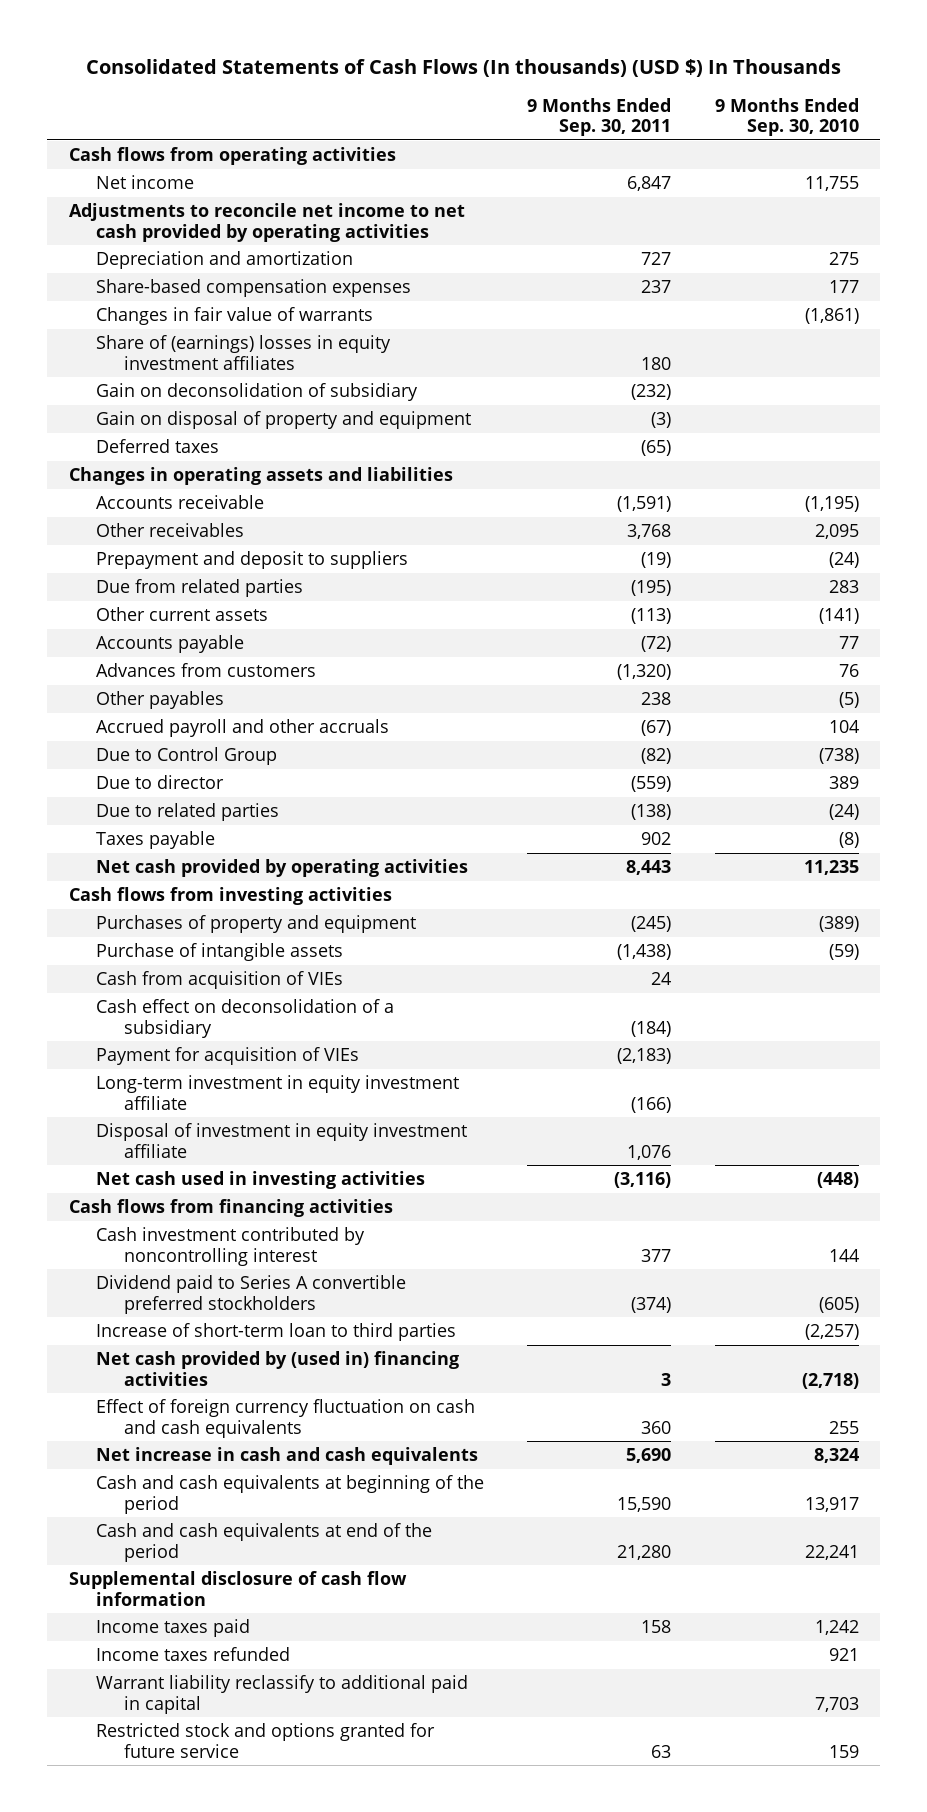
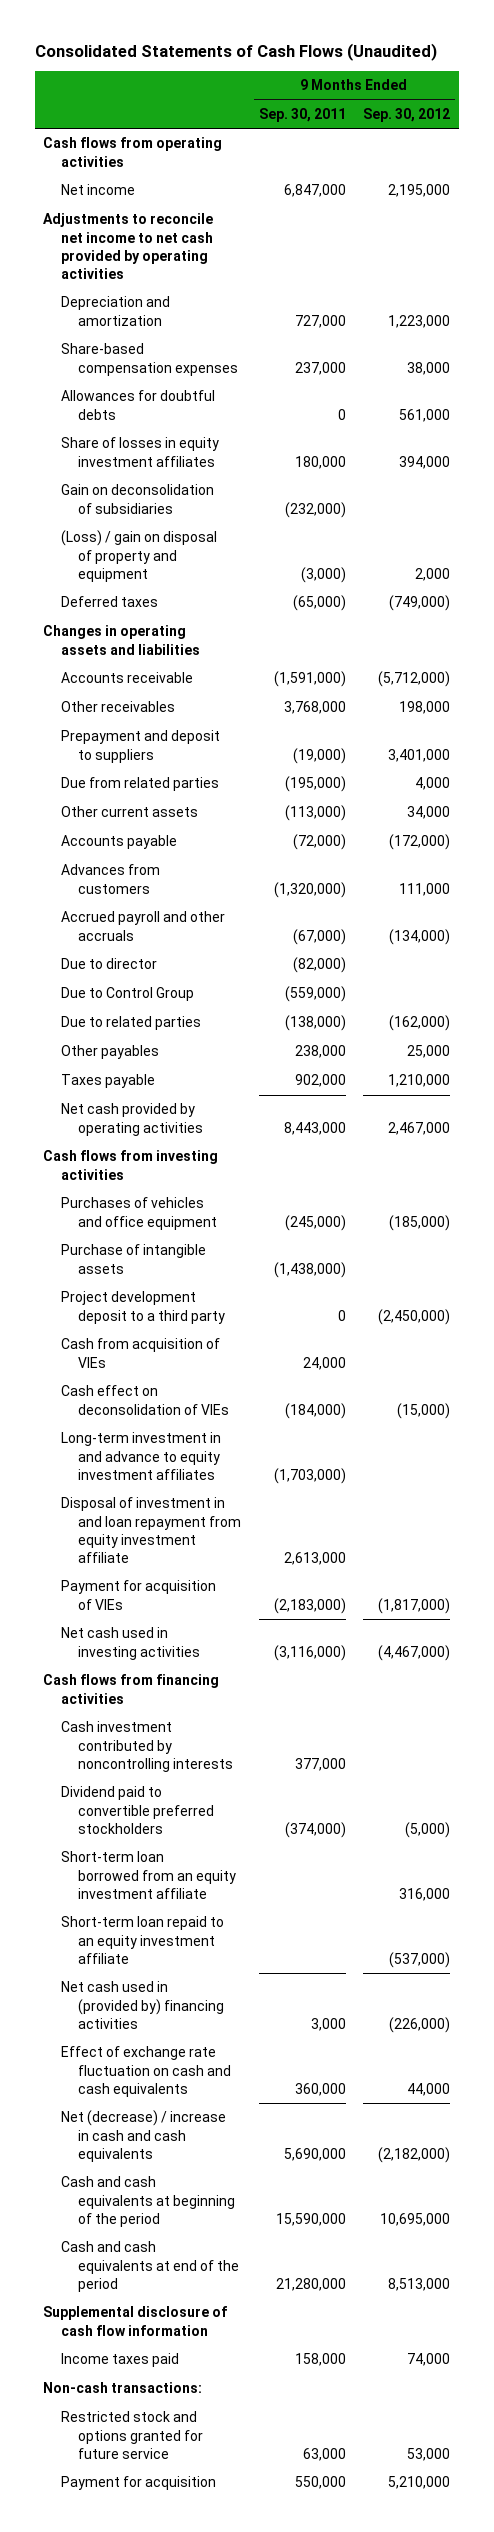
- Consolidated Statements of Cash Flows (In thousands) (USD $) In Thousands
+ Consolidated Statements of Cash Flows (Unaudited)
- | 9 Months Ended Sep. 30, 2011 | 9 Months Ended Sep. 30, 2010
+ | 9 Months Ended Sep. 30, 2011 | 9 Months Ended Sep. 30, 2012
- Net income | 6,847 | 11,755
+ Net income | 6,847,000 | 2,195,000
- Depreciation and amortization | 727 | 275
- Share-based compensation expenses | 237 | 177
- Changes in fair value of warrants | | (1,861)
- Share of (earnings) losses in equity investment affiliates | 180 |
- Gain on deconsolidation of subsidiary | (232) |
- Gain on disposal of property and equipment | (3) |
- Deferred taxes | (65) |
+ Depreciation and amortization | 727,000 | 1,223,000
+ Share-based compensation expenses | 237,000 | 38,000
+ Allowances for doubtful debts | 0 | 561,000
+ Share of losses in equity investment affiliates | 180,000 | 394,000
+ Gain on deconsolidation of subsidiaries | (232,000) |
+ (Loss) / gain on disposal of property and equipment | (3,000) | 2,000
+ Deferred taxes | (65,000) | (749,000)
- Accounts receivable | (1,591) | (1,195)
- Other receivables | 3,768 | 2,095
- Prepayment and deposit to suppliers | (19) | (24)
- Due from related parties | (195) | 283
- Other current assets | (113) | (141)
- Accounts payable | (72) | 77
- Advances from customers | (1,320) | 76
- Other payables | 238 | (5)
- Accrued payroll and other accruals | (67) | 104
- Due to Control Group | (82) | (738)
- Due to director | (559) | 389
- Due to related parties | (138) | (24)
- Taxes payable | 902 | (8)
- Net cash provided by operating activities | 8,443 | 11,235
+ Accounts receivable | (1,591,000) | (5,712,000)
+ Other receivables | 3,768,000 | 198,000
+ Prepayment and deposit to suppliers | (19,000) | 3,401,000
+ Due from related parties | (195,000) | 4,000
+ Other current assets | (113,000) | 34,000
+ Accounts payable | (72,000) | (172,000)
+ Advances from customers | (1,320,000) | 111,000
+ Accrued payroll and other accruals | (67,000) | (134,000)
+ Due to director | (82,000) |
+ Due to Control Group | (559,000) |
+ Due to related parties | (138,000) | (162,000)
+ Other payables | 238,000 | 25,000
+ Taxes payable | 902,000 | 1,210,000
+ Net cash provided by operating activities | 8,443,000 | 2,467,000
- Purchases of property and equipment | (245) | (389)
- Purchase of intangible assets | (1,438) | (59)
- Cash from acquisition of VIEs | 24 |
- Cash effect on deconsolidation of a subsidiary | (184) |
- Payment for acquisition of VIEs | (2,183) |
- Long-term investment in equity investment affiliate | (166) |
- Disposal of investment in equity investment affiliate | 1,076 |
- Net cash used in investing activities | (3,116) | (448)
+ Purchases of vehicles and office equipment | (245,000) | (185,000)
+ Purchase of intangible assets | (1,438,000) |
+ Project development deposit to a third party | 0 | (2,450,000)
+ Cash from acquisition of VIEs | 24,000 |
+ Cash effect on deconsolidation of VIEs | (184,000) | (15,000)
+ Long-term investment in and advance to equity investment affiliates | (1,703,000) |
+ Disposal of investment in and loan repayment from equity investment affiliate | 2,613,000 |
+ Payment for acquisition of VIEs | (2,183,000) | (1,817,000)
+ Net cash used in investing activities | (3,116,000) | (4,467,000)
- Cash investment contributed by noncontrolling interest | 377 | 144
- Dividend paid to Series A convertible preferred stockholders | (374) | (605)
- Increase of short-term loan to third parties | | (2,257)
- Net cash provided by (used in) financing activities | 3 | (2,718)
- Effect of foreign currency fluctuation on cash and cash equivalents | 360 | 255
- Net increase in cash and cash equivalents | 5,690 | 8,324
- Cash and cash equivalents at beginning of the period | 15,590 | 13,917
- Cash and cash equivalents at end of the period | 21,280 | 22,241
+ Cash investment contributed by noncontrolling interests | 377,000 |
+ Dividend paid to convertible preferred stockholders | (374,000) | (5,000)
+ Short-term loan borrowed from an equity investment affiliate | | 316,000
+ Short-term loan repaid to an equity investment affiliate | | (537,000)
+ Net cash used in (provided by) financing activities | 3,000 | (226,000)
+ Effect of exchange rate fluctuation on cash and cash equivalents | 360,000 | 44,000
+ Net (decrease) / increase in cash and cash equivalents | 5,690,000 | (2,182,000)
+ Cash and cash equivalents at beginning of the period | 15,590,000 | 10,695,000
+ Cash and cash equivalents at end of the period | 21,280,000 | 8,513,000
- Income taxes paid | 158 | 1,242
- Income taxes refunded | | 921
- Warrant liability reclassify to additional paid in capital | | 7,703
- Restricted stock and options granted for future service | 63 | 159
+ Income taxes paid | 158,000 | 74,000
+ Non-cash transactions:
+ Restricted stock and options granted for future service | 63,000 | 53,000
+ Payment for acquisition | 550,000 | 5,210,000

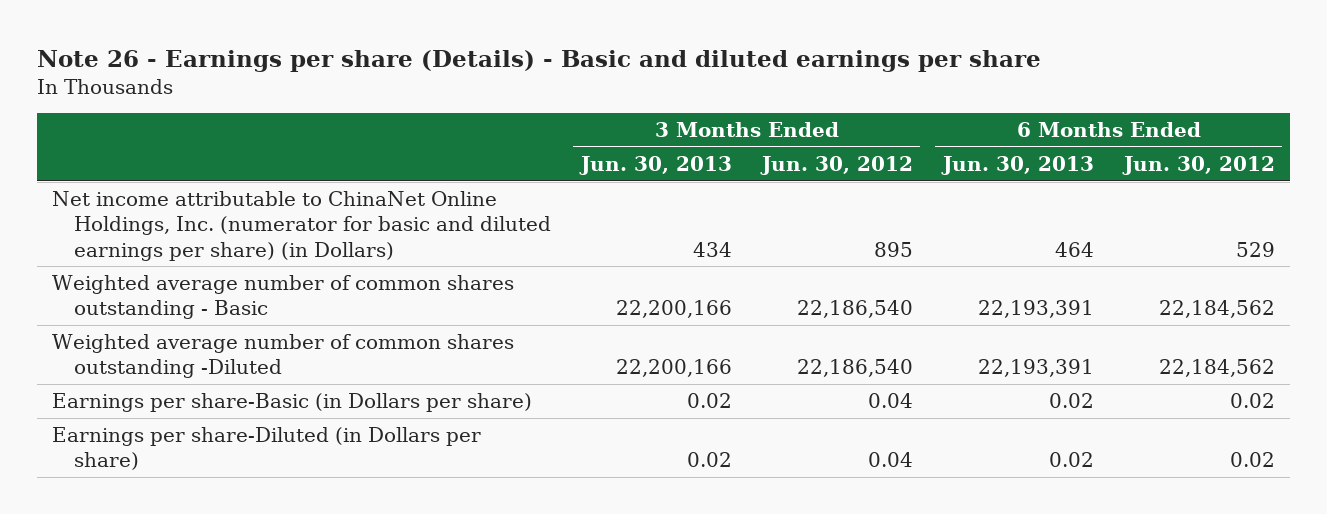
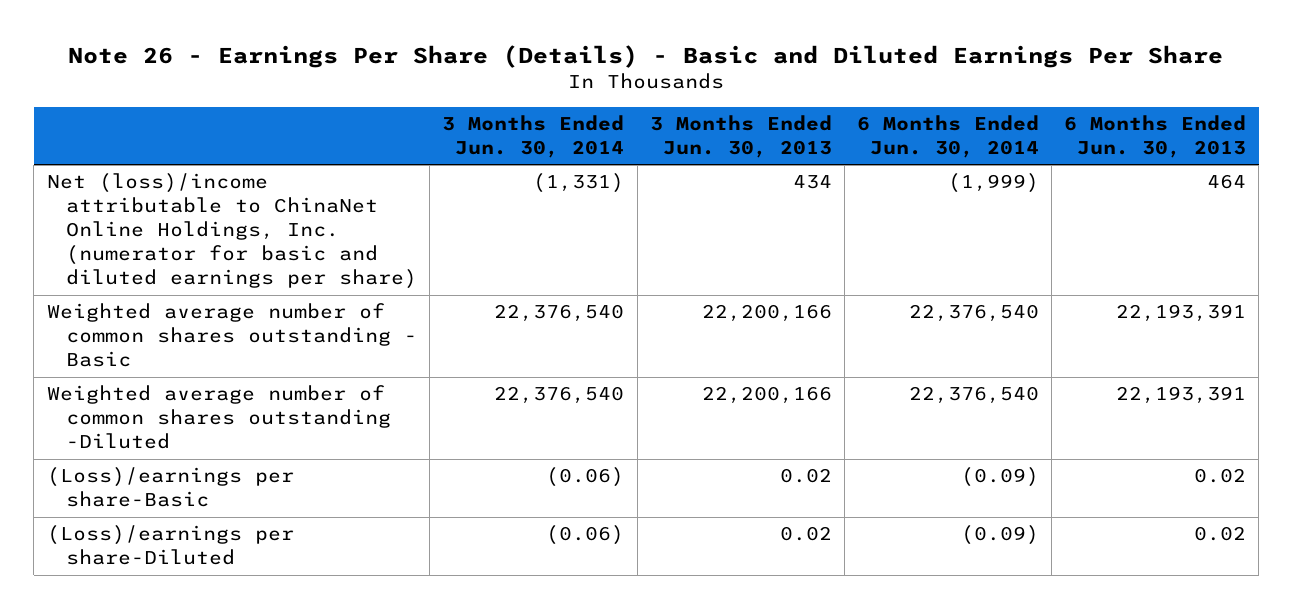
- Note 26 - Earnings per share (Details) - Basic and diluted earnings per share
+ Note 26 - Earnings Per Share (Details) - Basic and Diluted Earnings Per Share
- | 3 Months Ended Jun. 30, 2013 | 3 Months Ended Jun. 30, 2012 | 6 Months Ended Jun. 30, 2013 | 6 Months Ended Jun. 30, 2012
+ | 3 Months Ended Jun. 30, 2014 | 3 Months Ended Jun. 30, 2013 | 6 Months Ended Jun. 30, 2014 | 6 Months Ended Jun. 30, 2013
- Net income attributable to ChinaNet Online Holdings, Inc. (numerator for basic and diluted earnings per share) (in Dollars) | 434 | 895 | 464 | 529
+ Net (loss)/income attributable to ChinaNet Online Holdings, Inc. (numerator for basic and diluted earnings per share) | (1,331) | 434 | (1,999) | 464
- Earnings per share-Basic (in Dollars per share) | 0.02 | 0.04 | 0.02 | 0.02
- Earnings per share-Diluted (in Dollars per share) | 0.02 | 0.04 | 0.02 | 0.02
+ (Loss)/earnings per share-Basic | (0.06) | 0.02 | (0.09) | 0.02
+ (Loss)/earnings per share-Diluted | (0.06) | 0.02 | (0.09) | 0.02

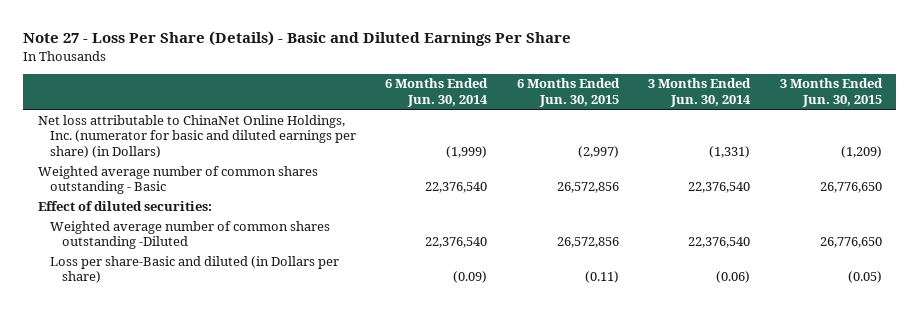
- Note 26 - Earnings Per Share (Details) - Basic and Diluted Earnings Per Share
+ Note 27 - Loss Per Share (Details) - Basic and Diluted Earnings Per Share
- | 3 Months Ended Jun. 30, 2014 | 3 Months Ended Jun. 30, 2013 | 6 Months Ended Jun. 30, 2014 | 6 Months Ended Jun. 30, 2013
+ | 6 Months Ended Jun. 30, 2014 | 6 Months Ended Jun. 30, 2015 | 3 Months Ended Jun. 30, 2014 | 3 Months Ended Jun. 30, 2015
- Net (loss)/income attributable to ChinaNet Online Holdings, Inc. (numerator for basic and diluted earnings per share) | (1,331) | 434 | (1,999) | 464
+ Net loss attributable to ChinaNet Online Holdings, Inc. (numerator for basic and diluted earnings per share) (in Dollars) | (1,999) | (2,997) | (1,331) | (1,209)
+ Effect of diluted securities:
- (Loss)/earnings per share-Basic | (0.06) | 0.02 | (0.09) | 0.02
- (Loss)/earnings per share-Diluted | (0.06) | 0.02 | (0.09) | 0.02
+ Loss per share-Basic and diluted (in Dollars per share) | (0.09) | (0.11) | (0.06) | (0.05)

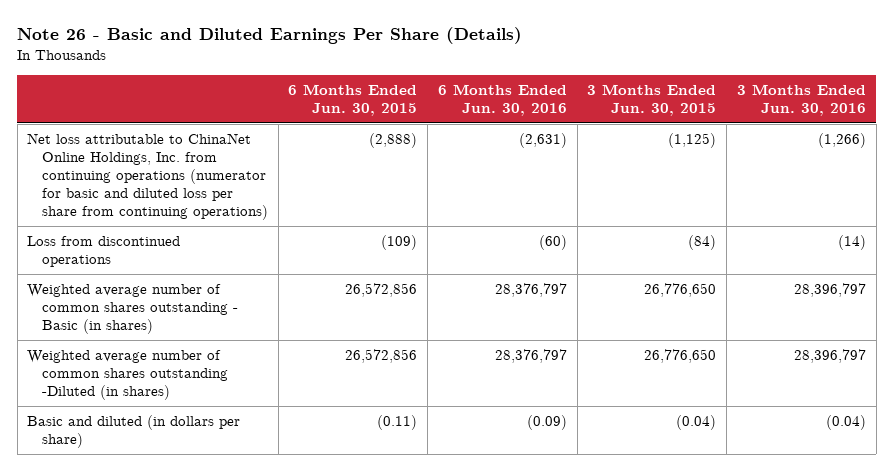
- Note 27 - Loss Per Share (Details) - Basic and Diluted Earnings Per Share
+ Note 26 - Basic and Diluted Earnings Per Share (Details)
- | 6 Months Ended Jun. 30, 2014 | 6 Months Ended Jun. 30, 2015 | 3 Months Ended Jun. 30, 2014 | 3 Months Ended Jun. 30, 2015
+ | 6 Months Ended Jun. 30, 2015 | 6 Months Ended Jun. 30, 2016 | 3 Months Ended Jun. 30, 2015 | 3 Months Ended Jun. 30, 2016
- Net loss attributable to ChinaNet Online Holdings, Inc. (numerator for basic and diluted earnings per share) (in Dollars) | (1,999) | (2,997) | (1,331) | (1,209)
- Weighted average number of common shares outstanding - Basic | 22,376,540 | 26,572,856 | 22,376,540 | 26,776,650
- Effect of diluted securities:
- Weighted average number of common shares outstanding -Diluted | 22,376,540 | 26,572,856 | 22,376,540 | 26,776,650
- Loss per share-Basic and diluted (in Dollars per share) | (0.09) | (0.11) | (0.06) | (0.05)
+ Net loss attributable to ChinaNet Online Holdings, Inc. from continuing operations (numerator for basic and diluted loss per share from continuing operations) | (2,888) | (2,631) | (1,125) | (1,266)
+ Loss from discontinued operations | (109) | (60) | (84) | (14)
+ Weighted average number of common shares outstanding - Basic (in shares) | 26,572,856 | 28,376,797 | 26,776,650 | 28,396,797
+ Weighted average number of common shares outstanding -Diluted (in shares) | 26,572,856 | 28,376,797 | 26,776,650 | 28,396,797
+ Basic and diluted (in dollars per share) | (0.11) | (0.09) | (0.04) | (0.04)

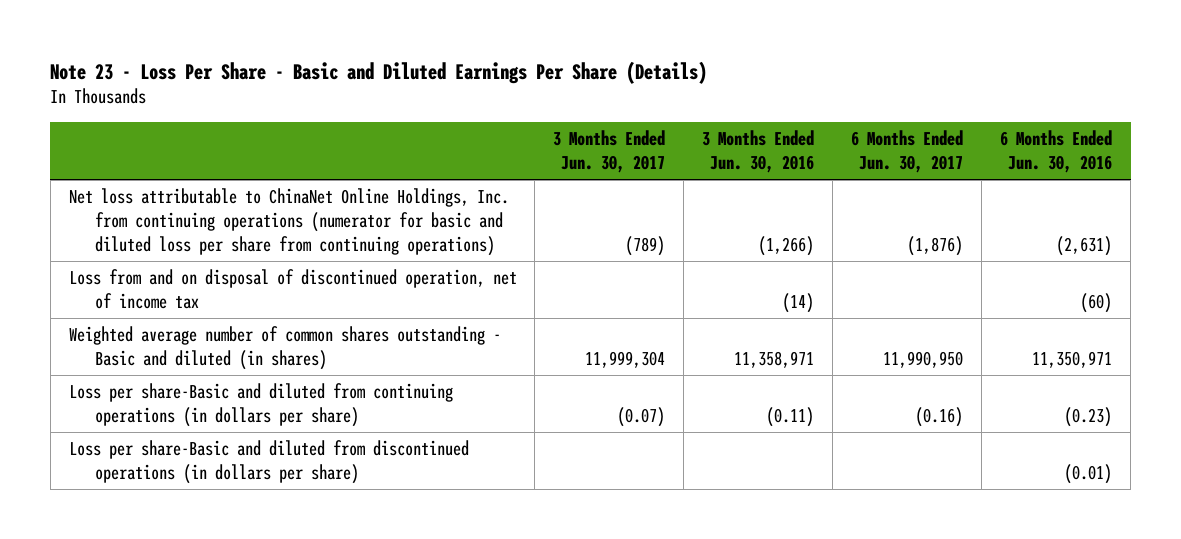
- Note 26 - Basic and Diluted Earnings Per Share (Details)
+ Note 23 - Loss Per Share - Basic and Diluted Earnings Per Share (Details)
- | 6 Months Ended Jun. 30, 2015 | 6 Months Ended Jun. 30, 2016 | 3 Months Ended Jun. 30, 2015 | 3 Months Ended Jun. 30, 2016
+ | 3 Months Ended Jun. 30, 2017 | 3 Months Ended Jun. 30, 2016 | 6 Months Ended Jun. 30, 2017 | 6 Months Ended Jun. 30, 2016
- Loss from discontinued operations | (109) | (60) | (84) | (14)
- Weighted average number of common shares outstanding - Basic (in shares) | 26,572,856 | 28,376,797 | 26,776,650 | 28,396,797
- Weighted average number of common shares outstanding -Diluted (in shares) | 26,572,856 | 28,376,797 | 26,776,650 | 28,396,797
- Basic and diluted (in dollars per share) | (0.11) | (0.09) | (0.04) | (0.04)
+ Loss from and on disposal of discontinued operation, net of income tax | | (14) | | (60)
+ Weighted average number of common shares outstanding - Basic and diluted (in shares) | 11,999,304 | 11,358,971 | 11,990,950 | 11,350,971
+ Loss per share-Basic and diluted from continuing operations (in dollars per share) | (0.07) | (0.11) | (0.16) | (0.23)
+ Loss per share-Basic and diluted from discontinued operations (in dollars per share) | | | | (0.01)

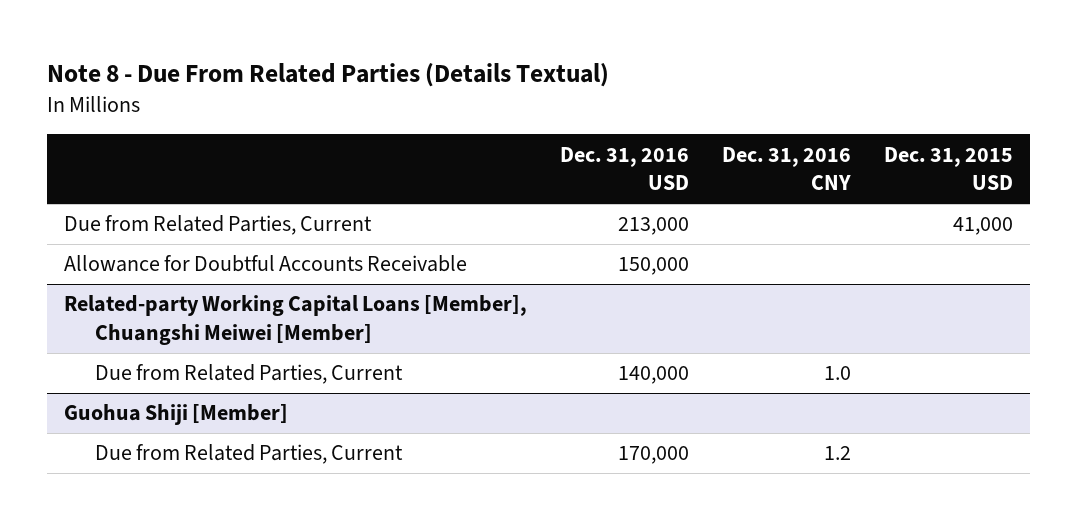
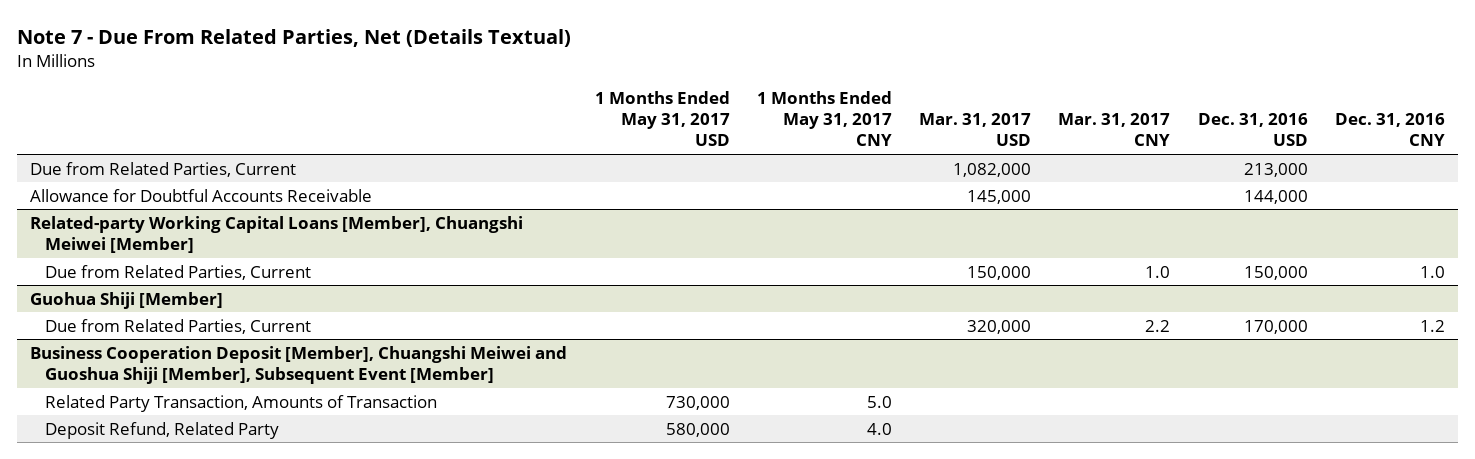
- Note 8 - Due From Related Parties (Details Textual)
+ Note 7 - Due From Related Parties, Net (Details Textual)
- | Dec. 31, 2016 USD | Dec. 31, 2016 CNY | Dec. 31, 2015 USD
+ | 1 Months Ended May 31, 2017 USD | 1 Months Ended May 31, 2017 CNY | Mar. 31, 2017 USD | Mar. 31, 2017 CNY | Dec. 31, 2016 USD | Dec. 31, 2016 CNY
- Allowance for Doubtful Accounts Receivable | 150,000 | |
+ Allowance for Doubtful Accounts Receivable | | | 145,000 | | 144,000 |
@ Related-party Working Capital Loans [Member], Chuangshi Meiwei [Member]
- Due from Related Parties, Current | 140,000 | 1.0 |
+ Due from Related Parties, Current | | | 150,000 | 1.0 | 150,000 | 1.0
+ Business Cooperation Deposit [Member], Chuangshi Meiwei and Guoshua Shiji [Member], Subsequent Event [Member]
+ Related Party Transaction, Amounts of Transaction | 730,000 | 5.0 | | | |
+ Deposit Refund, Related Party | 580,000 | 4.0 | | | |

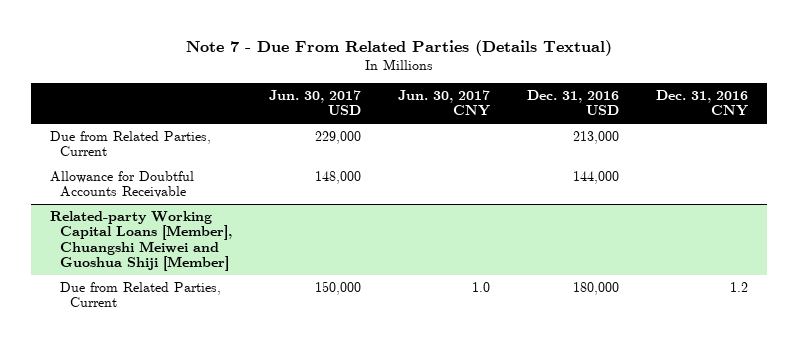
- Note 7 - Due From Related Parties, Net (Details Textual)
+ Note 7 - Due From Related Parties (Details Textual)
- | 1 Months Ended May 31, 2017 USD | 1 Months Ended May 31, 2017 CNY | Mar. 31, 2017 USD | Mar. 31, 2017 CNY | Dec. 31, 2016 USD | Dec. 31, 2016 CNY
+ | Jun. 30, 2017 USD | Jun. 30, 2017 CNY | Dec. 31, 2016 USD | Dec. 31, 2016 CNY
- Related-party Working Capital Loans [Member], Chuangshi Meiwei [Member]
- Due from Related Parties, Current | | | 150,000 | 1.0 | 150,000 | 1.0
- Guohua Shiji [Member]
- Due from Related Parties, Current | | | 320,000 | 2.2 | 170,000 | 1.2
- Business Cooperation Deposit [Member], Chuangshi Meiwei and Guoshua Shiji [Member], Subsequent Event [Member]
- Related Party Transaction, Amounts of Transaction | 730,000 | 5.0 | | | |
- Deposit Refund, Related Party | 580,000 | 4.0 | | | |
+ Related-party Working Capital Loans [Member], Chuangshi Meiwei and Guoshua Shiji [Member]
+ Due from Related Parties, Current | 150,000 | 1.0 | 180,000 | 1.2

